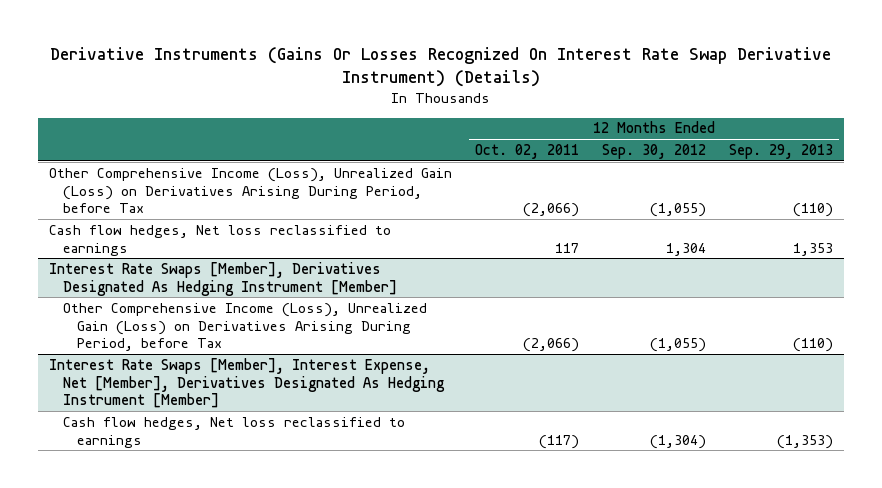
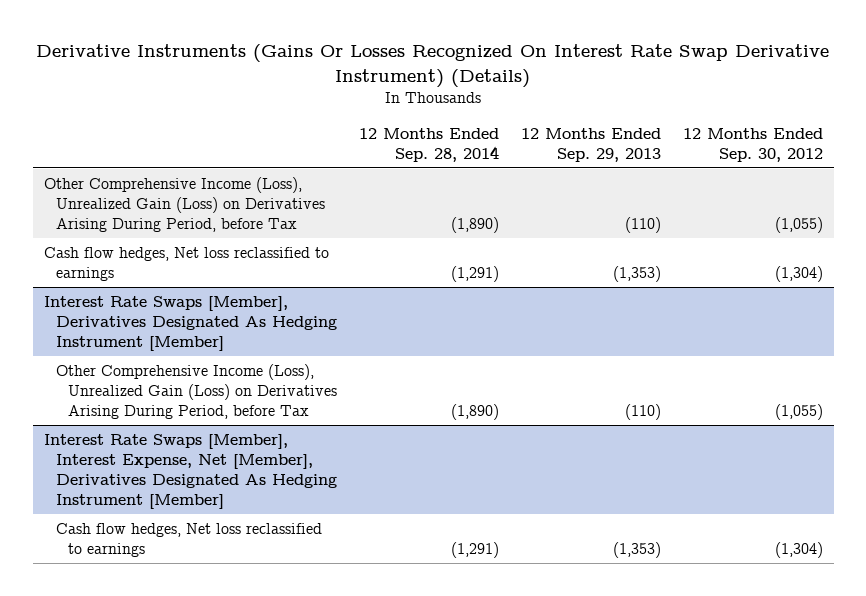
- | 12 Months Ended Oct. 02, 2011 | 12 Months Ended Sep. 30, 2012 | 12 Months Ended Sep. 29, 2013
+ | 12 Months Ended Sep. 28, 2014 | 12 Months Ended Sep. 29, 2013 | 12 Months Ended Sep. 30, 2012
- Cash flow hedges, Net loss reclassified to earnings | 117 | 1,304 | 1,353
+ Cash flow hedges, Net loss reclassified to earnings | (1,291) | (1,353) | (1,304)

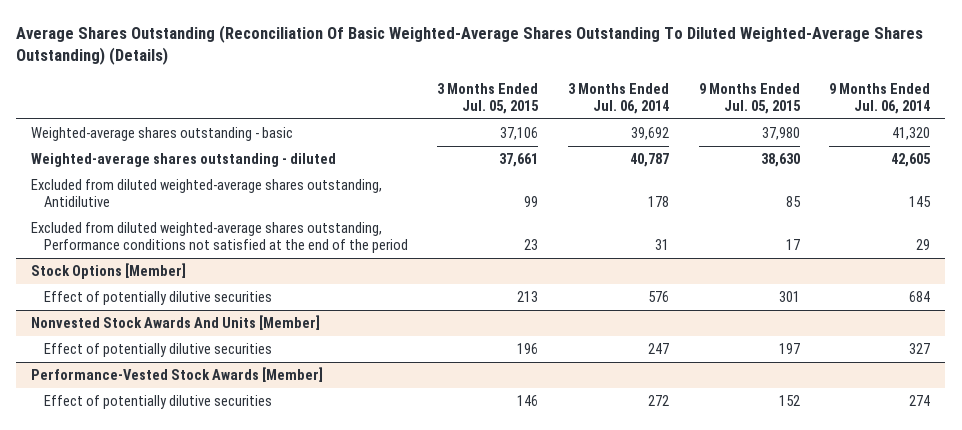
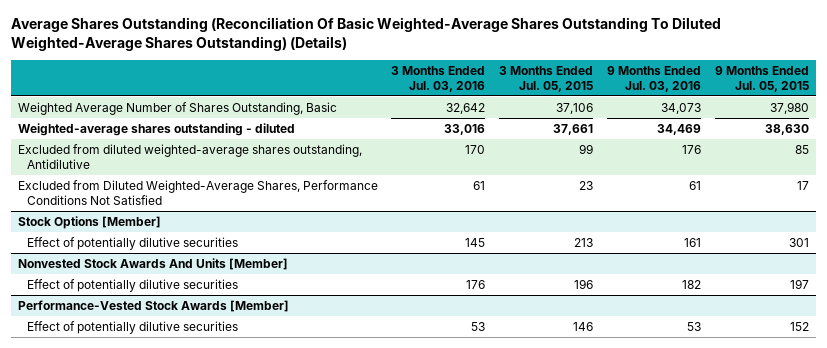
- | 3 Months Ended Jul. 05, 2015 | 3 Months Ended Jul. 06, 2014 | 9 Months Ended Jul. 05, 2015 | 9 Months Ended Jul. 06, 2014
+ | 3 Months Ended Jul. 03, 2016 | 3 Months Ended Jul. 05, 2015 | 9 Months Ended Jul. 03, 2016 | 9 Months Ended Jul. 05, 2015
- Weighted-average shares outstanding - basic | 37,106 | 39,692 | 37,980 | 41,320
+ Weighted Average Number of Shares Outstanding, Basic | 32,642 | 37,106 | 34,073 | 37,980
- Excluded from diluted weighted-average shares outstanding, Performance conditions not satisfied at the end of the period | 23 | 31 | 17 | 29
+ Excluded from Diluted Weighted-Average Shares, Performance Conditions Not Satisfied | 61 | 23 | 61 | 17

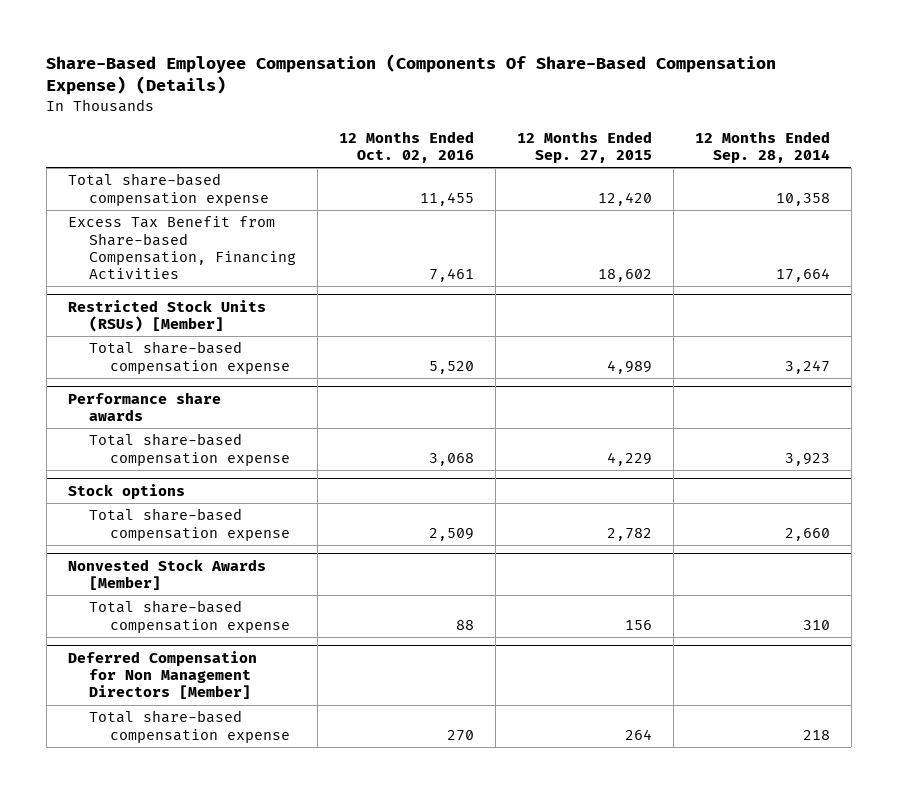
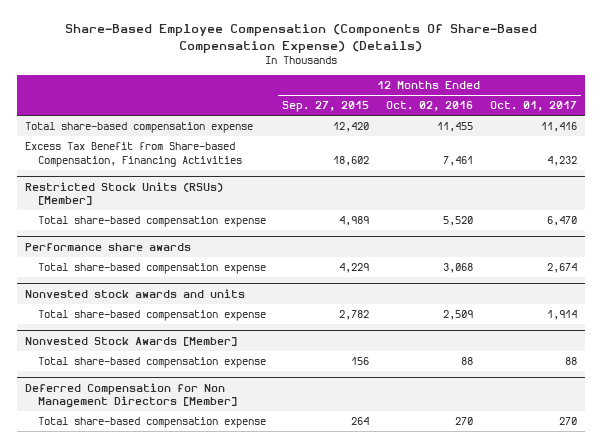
- | 12 Months Ended Oct. 02, 2016 | 12 Months Ended Sep. 27, 2015 | 12 Months Ended Sep. 28, 2014
+ | 12 Months Ended Sep. 27, 2015 | 12 Months Ended Oct. 02, 2016 | 12 Months Ended Oct. 01, 2017
- Stock options
+ Nonvested stock awards and units

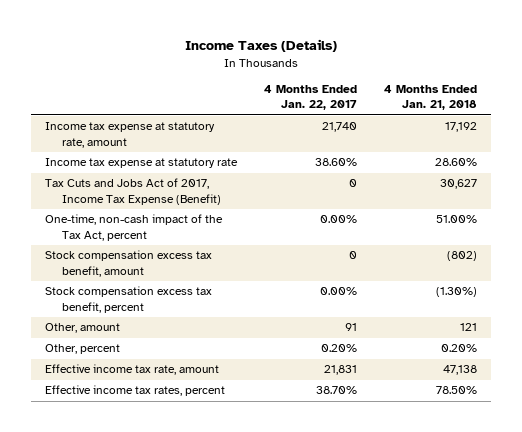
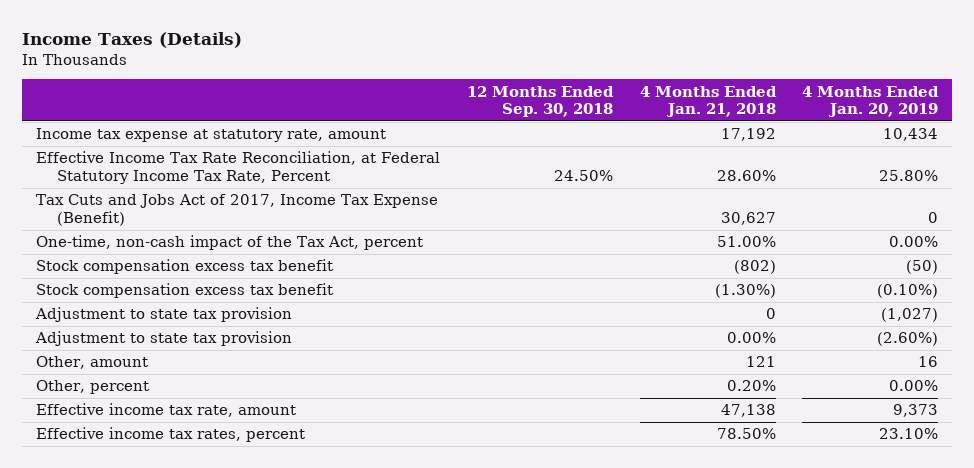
- | 4 Months Ended Jan. 22, 2017 | 4 Months Ended Jan. 21, 2018
+ | 12 Months Ended Sep. 30, 2018 | 4 Months Ended Jan. 21, 2018 | 4 Months Ended Jan. 20, 2019
- Income tax expense at statutory rate | 38.60% | 28.60%
+ Effective Income Tax Rate Reconciliation, at Federal Statutory Income Tax Rate, Percent | 24.50% | 28.60% | 25.80%
- Stock compensation excess tax benefit, amount | 0 | (802)
- Stock compensation excess tax benefit, percent | 0.00% | (1.30%)
+ Stock compensation excess tax benefit | | (802) | (50)
+ Stock compensation excess tax benefit | | (1.30%) | (0.10%)
+ Adjustment to state tax provision | | 0 | (1,027)
+ Adjustment to state tax provision | | 0.00% | (2.60%)

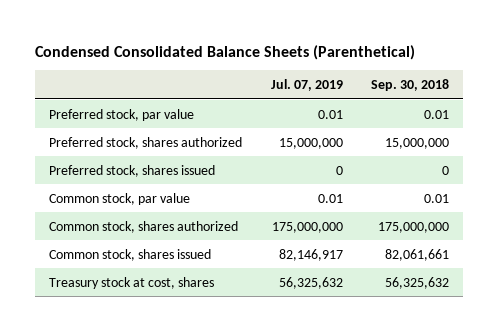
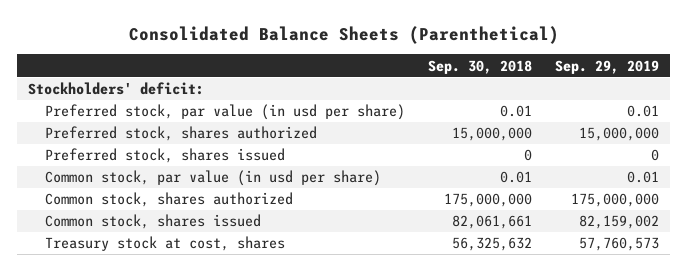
- Condensed Consolidated Balance Sheets (Parenthetical)
+ Consolidated Balance Sheets (Parenthetical)
- | Jul. 07, 2019 | Sep. 30, 2018
+ | Sep. 30, 2018 | Sep. 29, 2019
- Preferred stock, par value | 0.01 | 0.01
+ Stockholders' deficit:
+ Preferred stock, par value (in usd per share) | 0.01 | 0.01
- Common stock, par value | 0.01 | 0.01
+ Common stock, par value (in usd per share) | 0.01 | 0.01

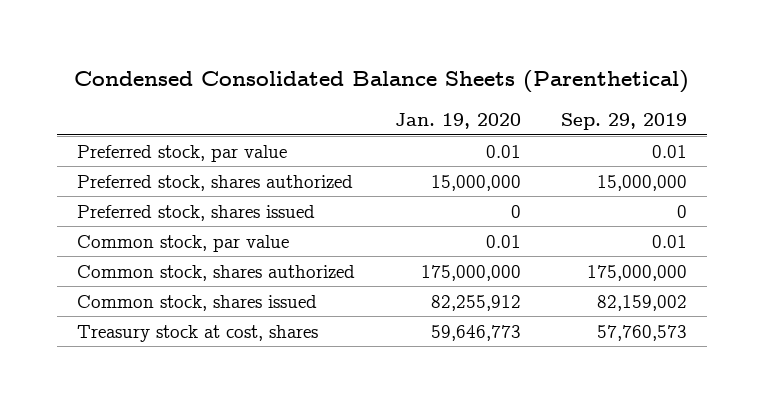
- Consolidated Balance Sheets (Parenthetical)
+ Condensed Consolidated Balance Sheets (Parenthetical)
- | Sep. 30, 2018 | Sep. 29, 2019
+ | Jan. 19, 2020 | Sep. 29, 2019
- Stockholders' deficit:
- Preferred stock, par value (in usd per share) | 0.01 | 0.01
+ Preferred stock, par value | 0.01 | 0.01
- Common stock, par value (in usd per share) | 0.01 | 0.01
+ Common stock, par value | 0.01 | 0.01

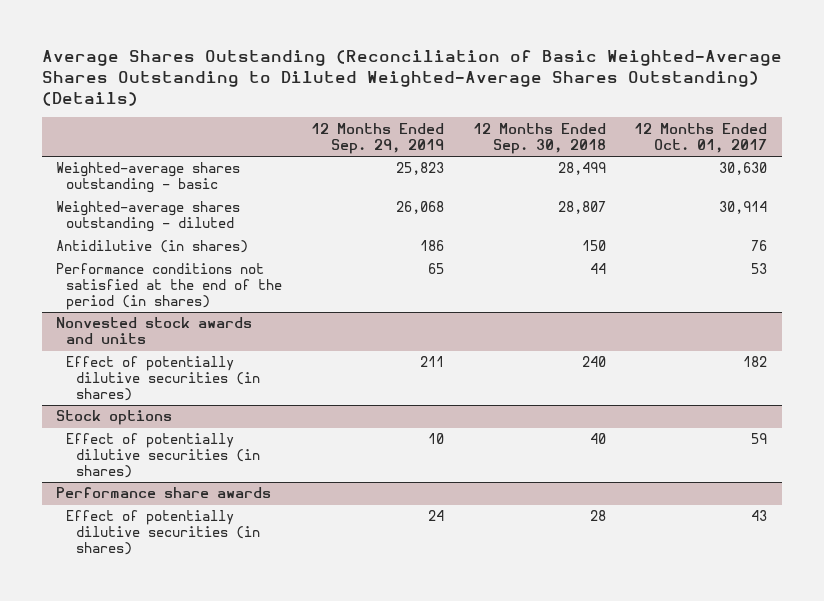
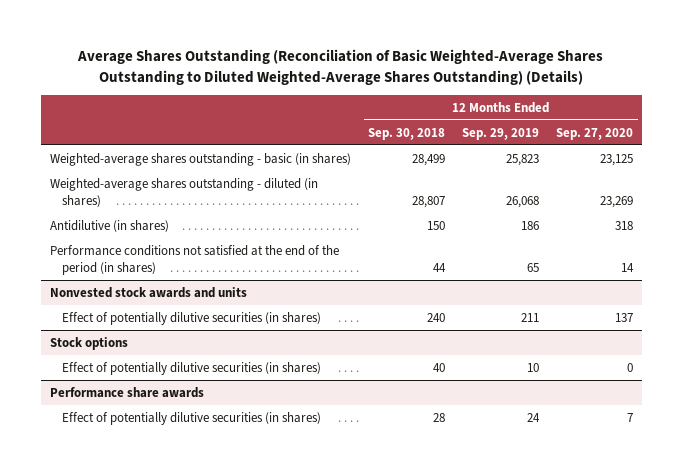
- | 12 Months Ended Sep. 29, 2019 | 12 Months Ended Sep. 30, 2018 | 12 Months Ended Oct. 01, 2017
+ | 12 Months Ended Sep. 30, 2018 | 12 Months Ended Sep. 29, 2019 | 12 Months Ended Sep. 27, 2020
- Weighted-average shares outstanding - basic | 25,823 | 28,499 | 30,630
- Weighted-average shares outstanding - diluted | 26,068 | 28,807 | 30,914
+ Weighted-average shares outstanding - basic (in shares) | 28,499 | 25,823 | 23,125
+ Weighted-average shares outstanding - diluted (in shares) | 28,807 | 26,068 | 23,269

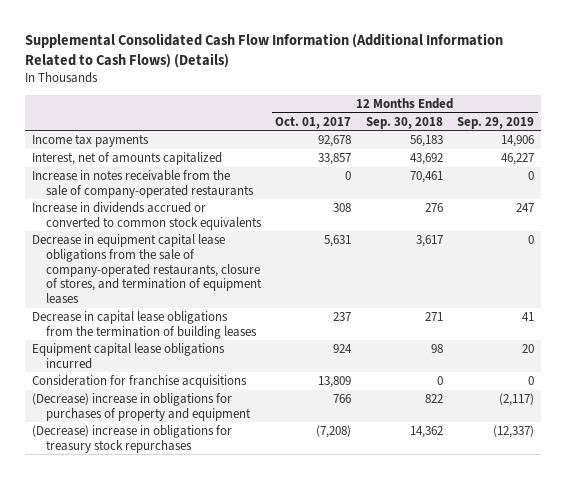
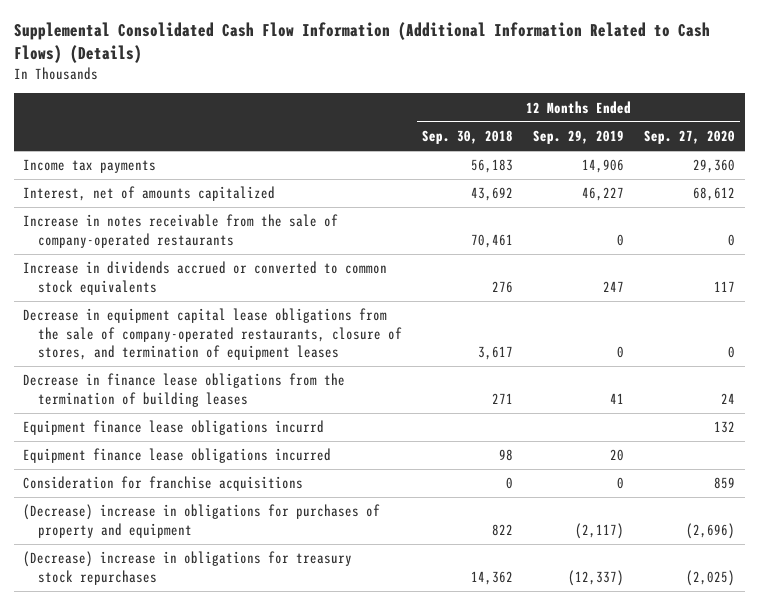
- | 12 Months Ended Oct. 01, 2017 | 12 Months Ended Sep. 30, 2018 | 12 Months Ended Sep. 29, 2019
+ | 12 Months Ended Sep. 30, 2018 | 12 Months Ended Sep. 29, 2019 | 12 Months Ended Sep. 27, 2020
- Decrease in capital lease obligations from the termination of building leases | 237 | 271 | 41
- Equipment capital lease obligations incurred | 924 | 98 | 20
+ Decrease in finance lease obligations from the termination of building leases | 271 | 41 | 24
+ Equipment finance lease obligations incurrd | | | 132
+ Equipment finance lease obligations incurred | 98 | 20 |

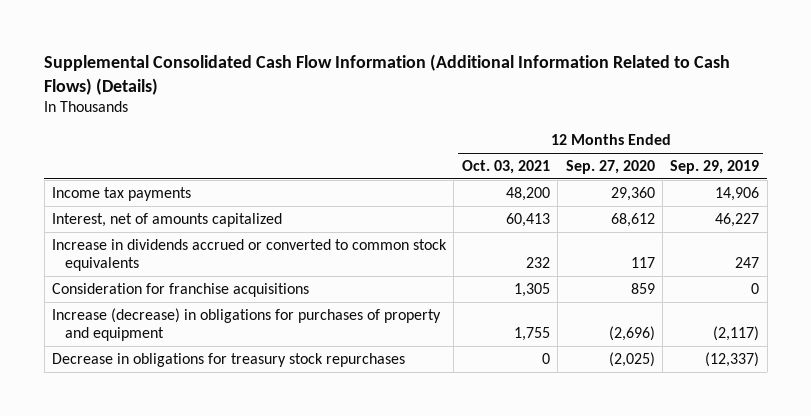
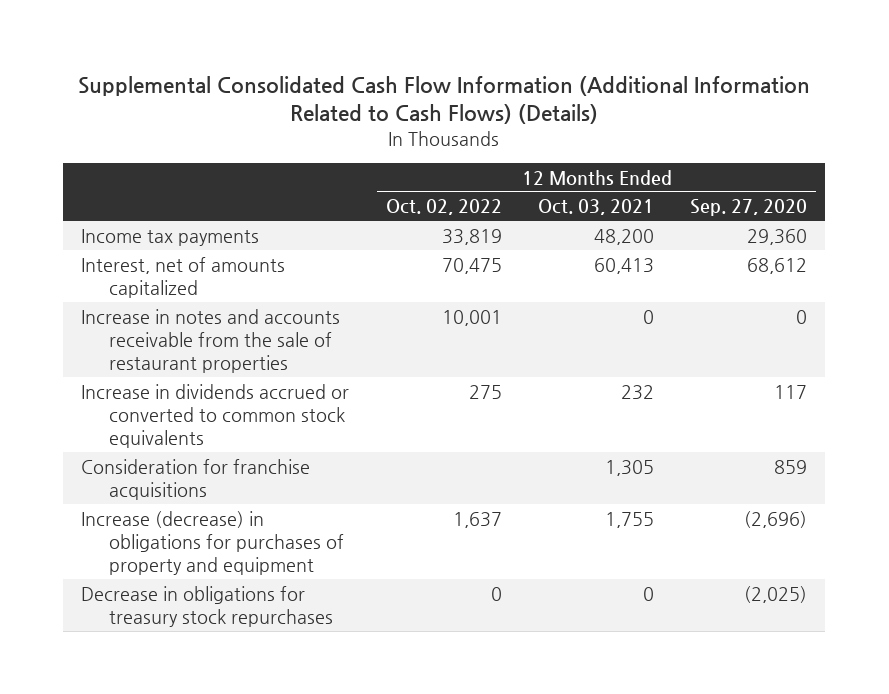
- | 12 Months Ended Oct. 03, 2021 | 12 Months Ended Sep. 27, 2020 | 12 Months Ended Sep. 29, 2019
+ | 12 Months Ended Oct. 02, 2022 | 12 Months Ended Oct. 03, 2021 | 12 Months Ended Sep. 27, 2020
+ Increase in notes and accounts receivable from the sale of restaurant properties | 10,001 | 0 | 0

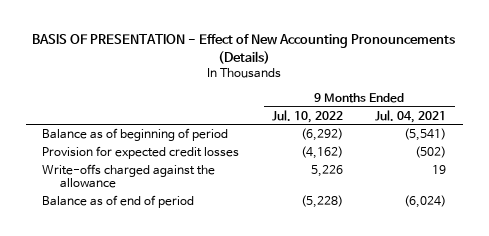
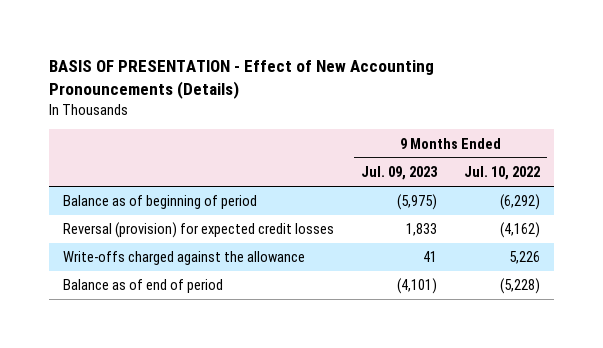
- | 9 Months Ended Jul. 10, 2022 | 9 Months Ended Jul. 04, 2021
+ | 9 Months Ended Jul. 09, 2023 | 9 Months Ended Jul. 10, 2022
- Provision for expected credit losses | (4,162) | (502)
+ Reversal (provision) for expected credit losses | 1,833 | (4,162)

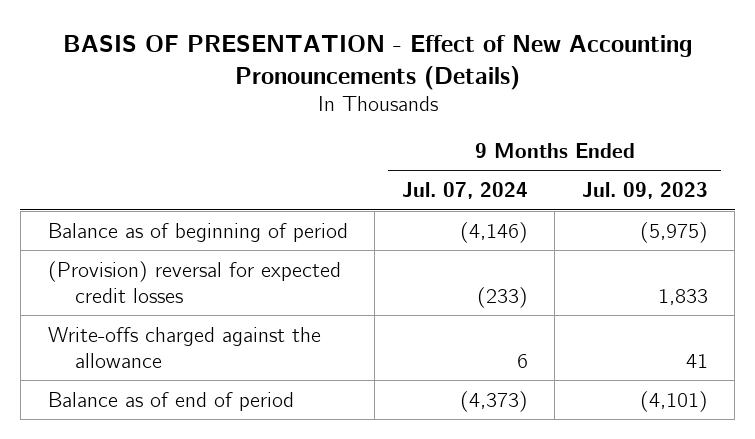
- | 9 Months Ended Jul. 09, 2023 | 9 Months Ended Jul. 10, 2022
+ | 9 Months Ended Jul. 07, 2024 | 9 Months Ended Jul. 09, 2023
- Reversal (provision) for expected credit losses | 1,833 | (4,162)
+ (Provision) reversal for expected credit losses | (233) | 1,833

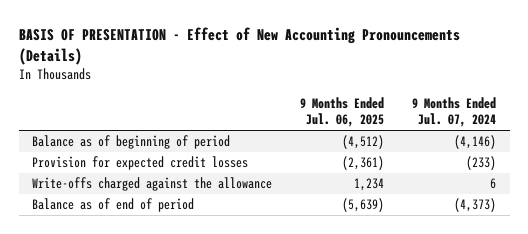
- | 9 Months Ended Jul. 07, 2024 | 9 Months Ended Jul. 09, 2023
+ | 9 Months Ended Jul. 06, 2025 | 9 Months Ended Jul. 07, 2024
- (Provision) reversal for expected credit losses | (233) | 1,833
+ Provision for expected credit losses | (2,361) | (233)

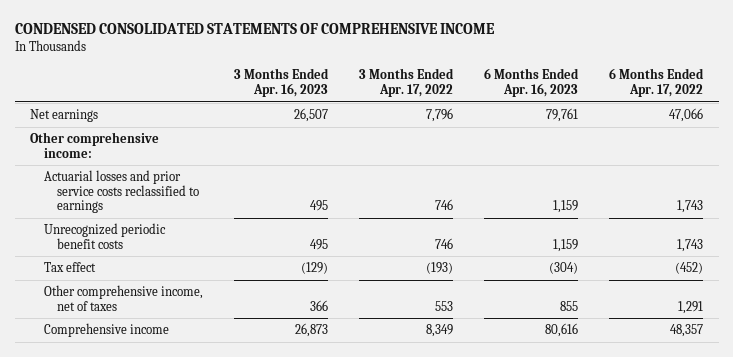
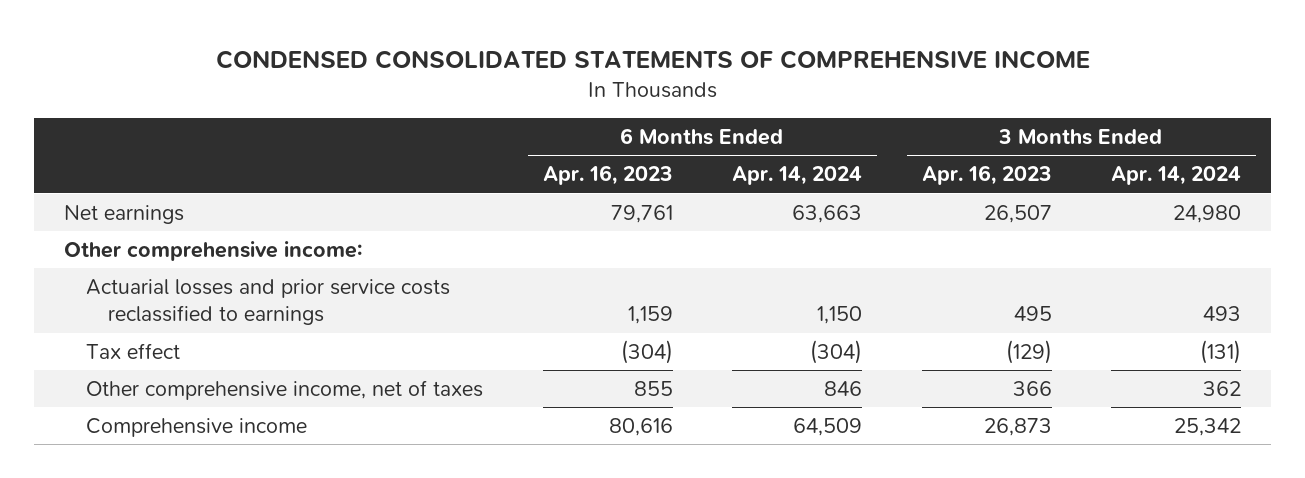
- | 3 Months Ended Apr. 16, 2023 | 3 Months Ended Apr. 17, 2022 | 6 Months Ended Apr. 16, 2023 | 6 Months Ended Apr. 17, 2022
+ | 6 Months Ended Apr. 16, 2023 | 6 Months Ended Apr. 14, 2024 | 3 Months Ended Apr. 16, 2023 | 3 Months Ended Apr. 14, 2024
- Unrecognized periodic benefit costs | 495 | 746 | 1,159 | 1,743

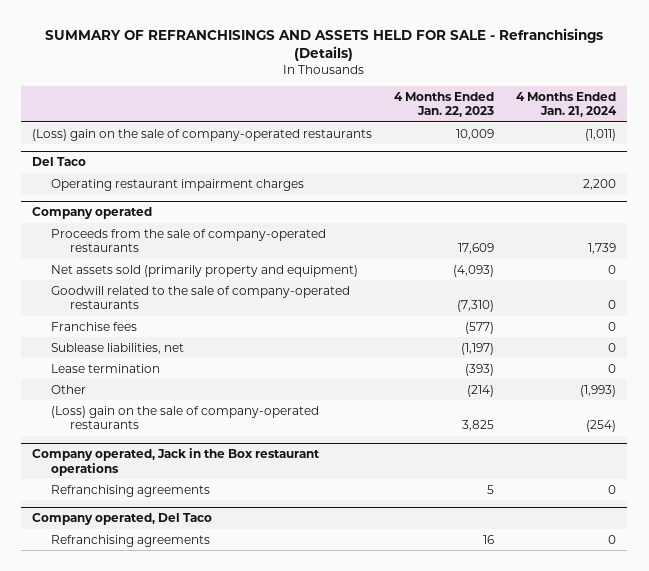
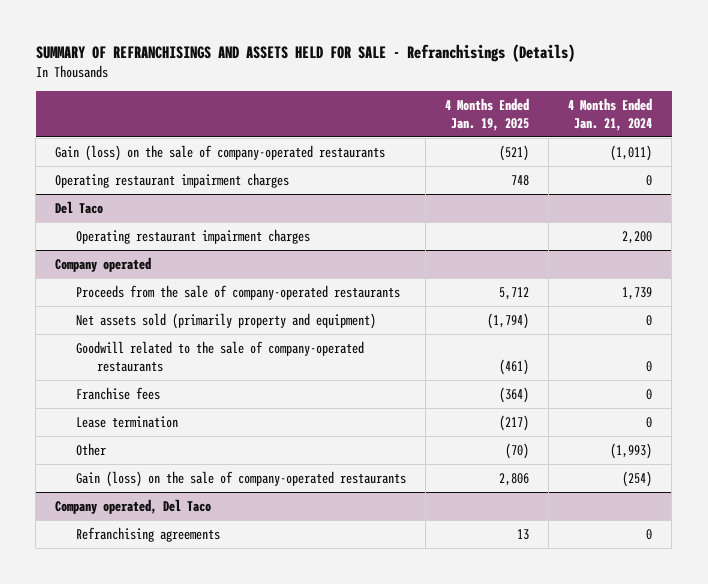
- | 4 Months Ended Jan. 22, 2023 | 4 Months Ended Jan. 21, 2024
+ | 4 Months Ended Jan. 19, 2025 | 4 Months Ended Jan. 21, 2024
- (Loss) gain on the sale of company-operated restaurants | 10,009 | (1,011)
+ Gain (loss) on the sale of company-operated restaurants | (521) | (1,011)
+ Operating restaurant impairment charges | 748 | 0
@ Company operated
- Sublease liabilities, net | (1,197) | 0
- (Loss) gain on the sale of company-operated restaurants | 3,825 | (254)
- Company operated, Jack in the Box restaurant operations
- Refranchising agreements | 5 | 0
@ Company operated
+ Gain (loss) on the sale of company-operated restaurants | 2,806 | (254)

